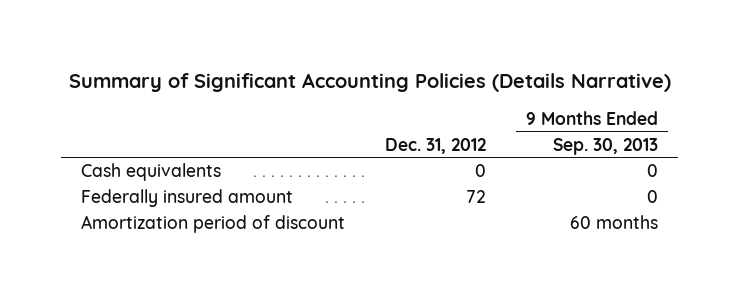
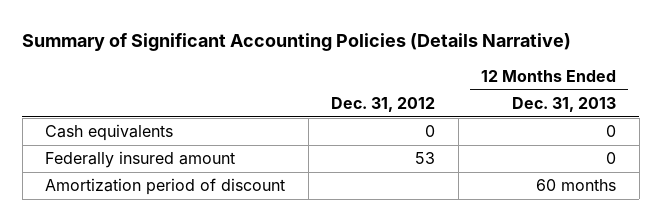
- | Dec. 31, 2012 | 9 Months Ended Sep. 30, 2013
+ | Dec. 31, 2012 | 12 Months Ended Dec. 31, 2013
- Federally insured amount | 72 | 0
+ Federally insured amount | 53 | 0

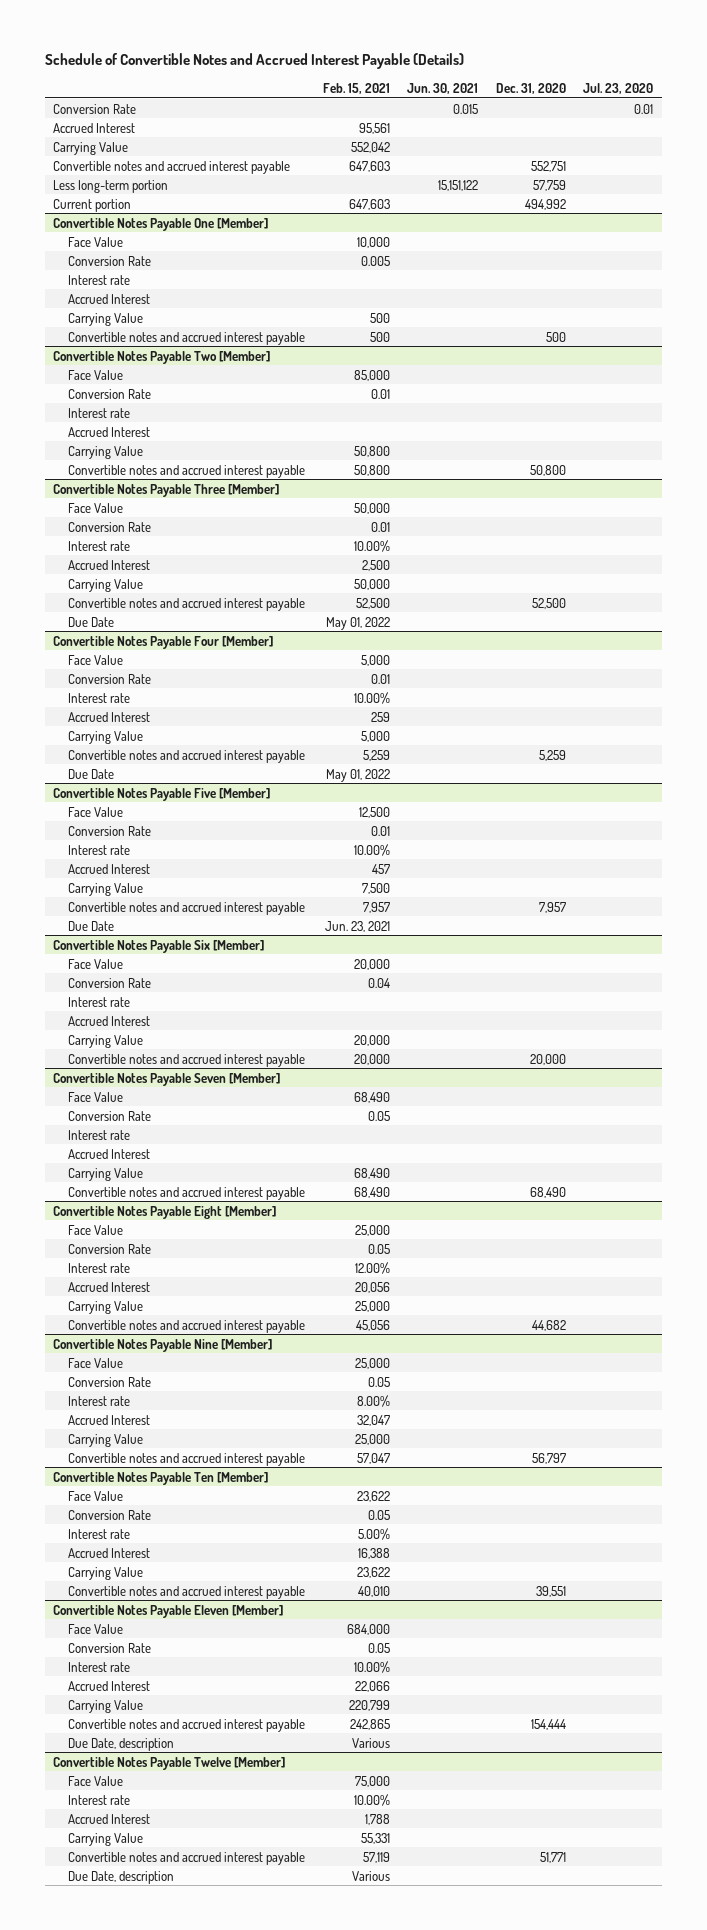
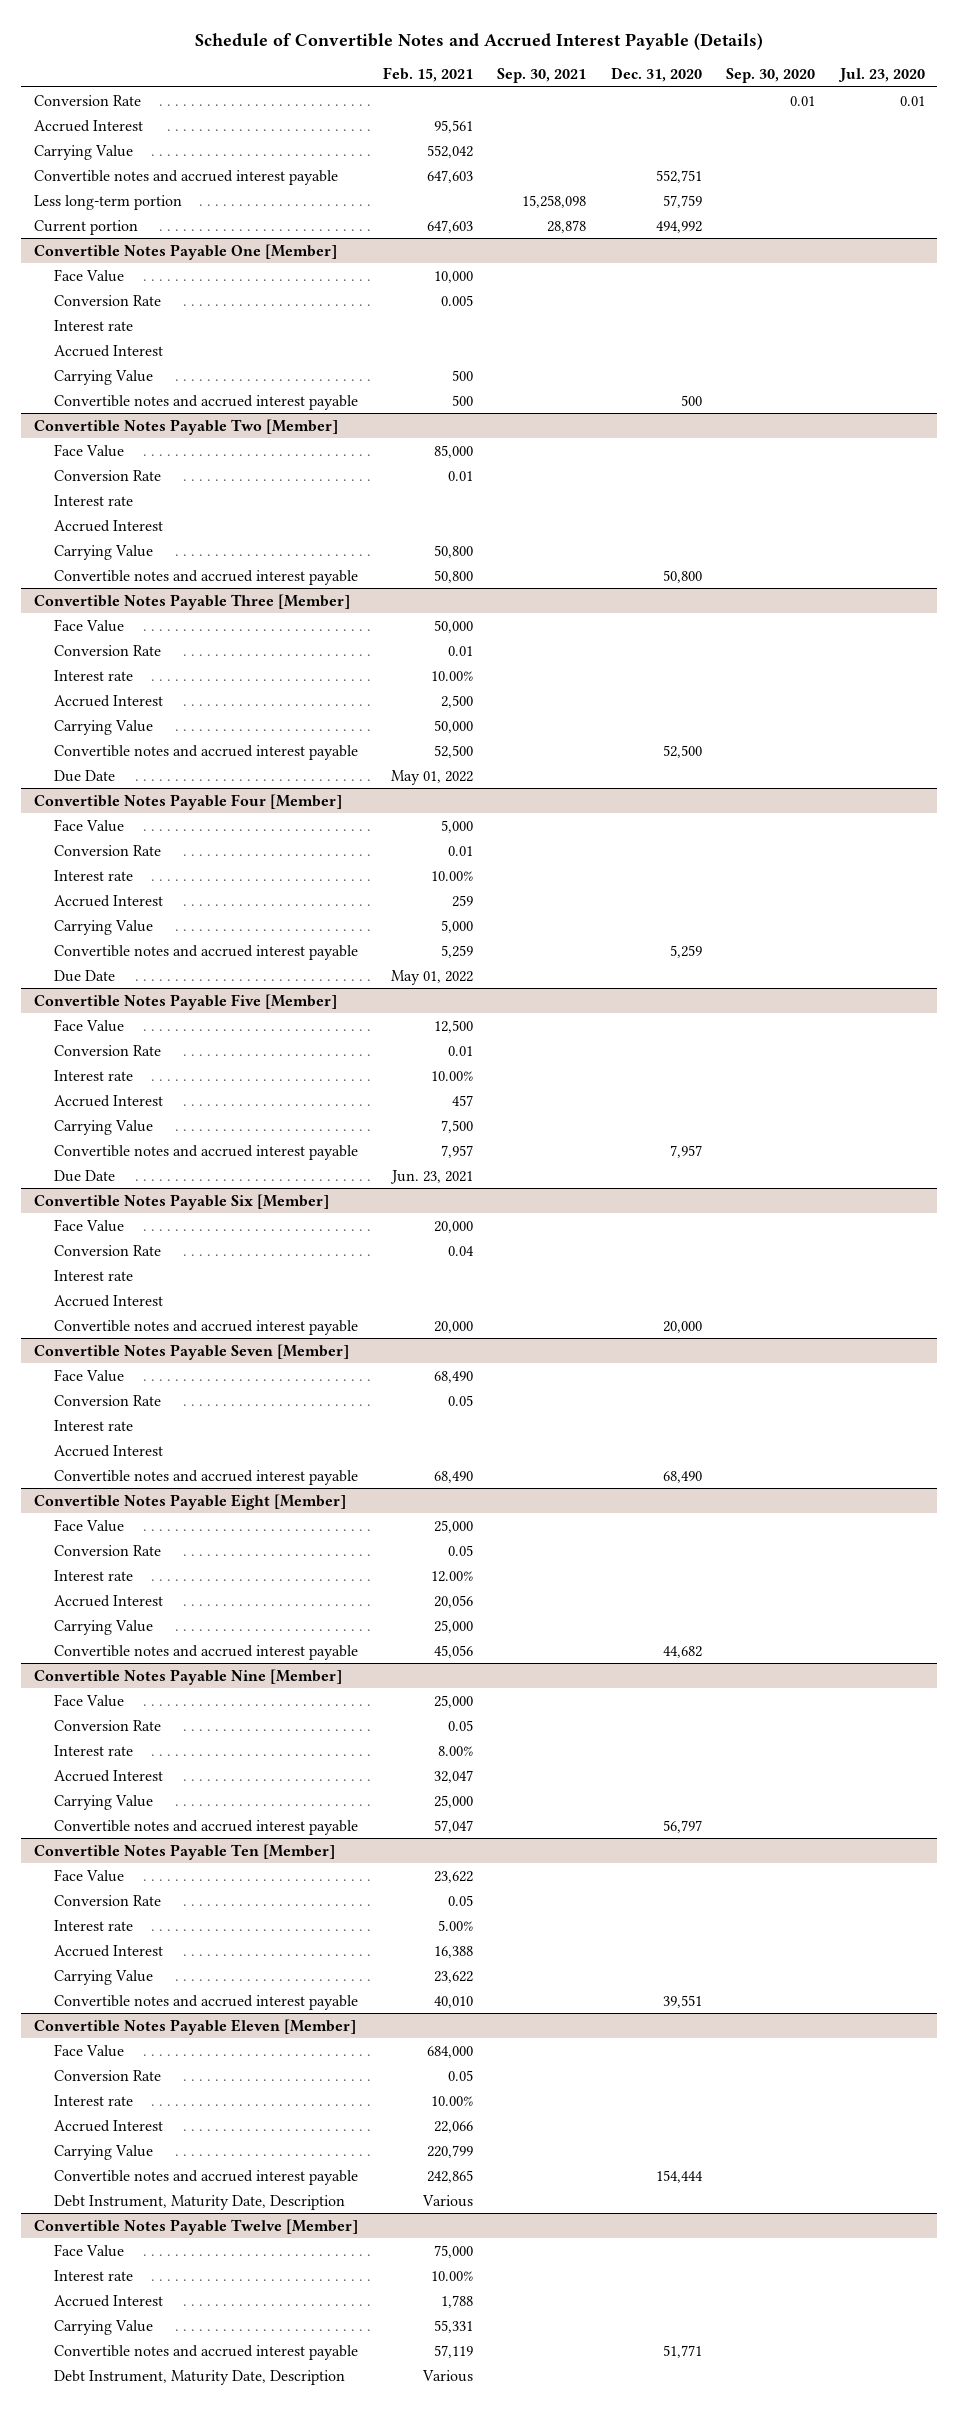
- | Feb. 15, 2021 | Jun. 30, 2021 | Dec. 31, 2020 | Jul. 23, 2020
+ | Feb. 15, 2021 | Sep. 30, 2021 | Dec. 31, 2020 | Sep. 30, 2020 | Jul. 23, 2020
@ Convertible Notes Payable Six [Member]
- Carrying Value | 20,000 | | |
@ Convertible Notes Payable Seven [Member]
- Carrying Value | 68,490 | | |
@ Convertible Notes Payable Eleven [Member]
- Due Date, description | Various | | |
+ Debt Instrument, Maturity Date, Description | Various | | | |
@ Convertible Notes Payable Twelve [Member]
- Due Date, description | Various | | |
+ Debt Instrument, Maturity Date, Description | Various | | | |

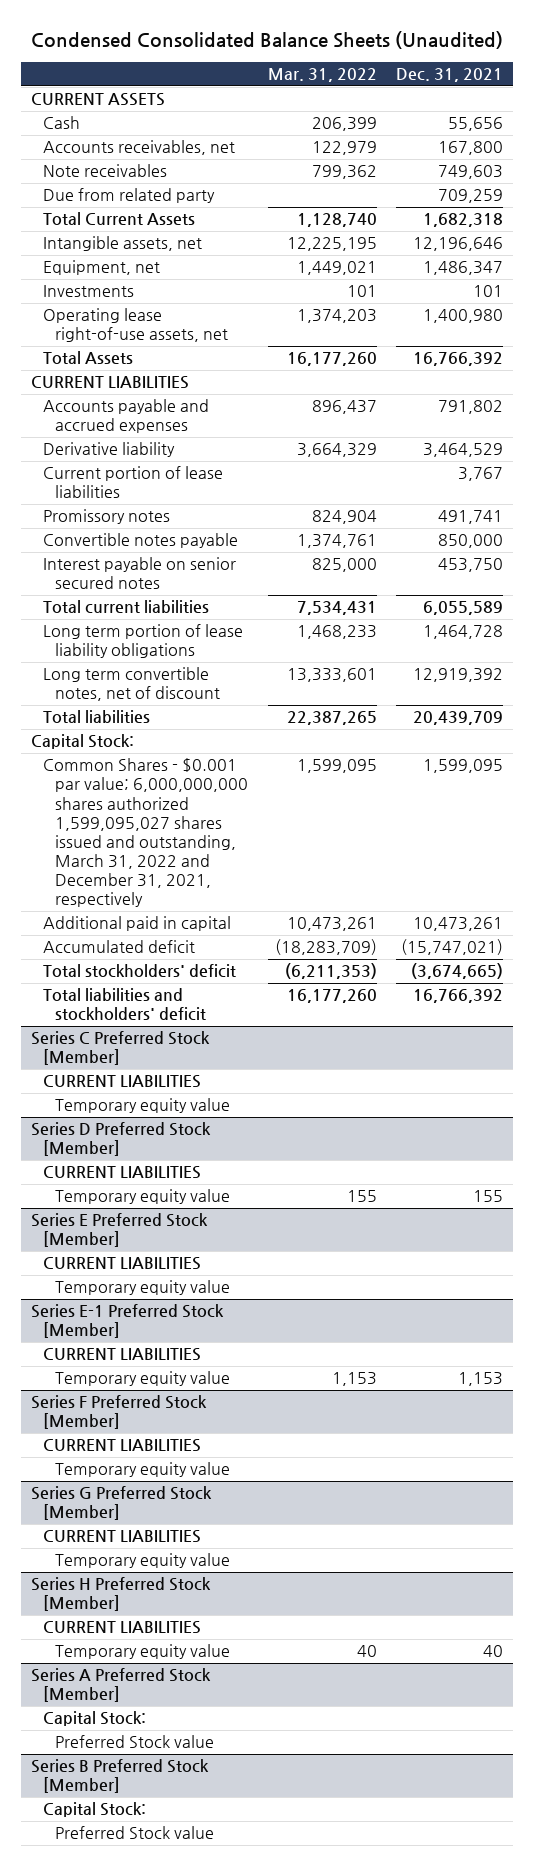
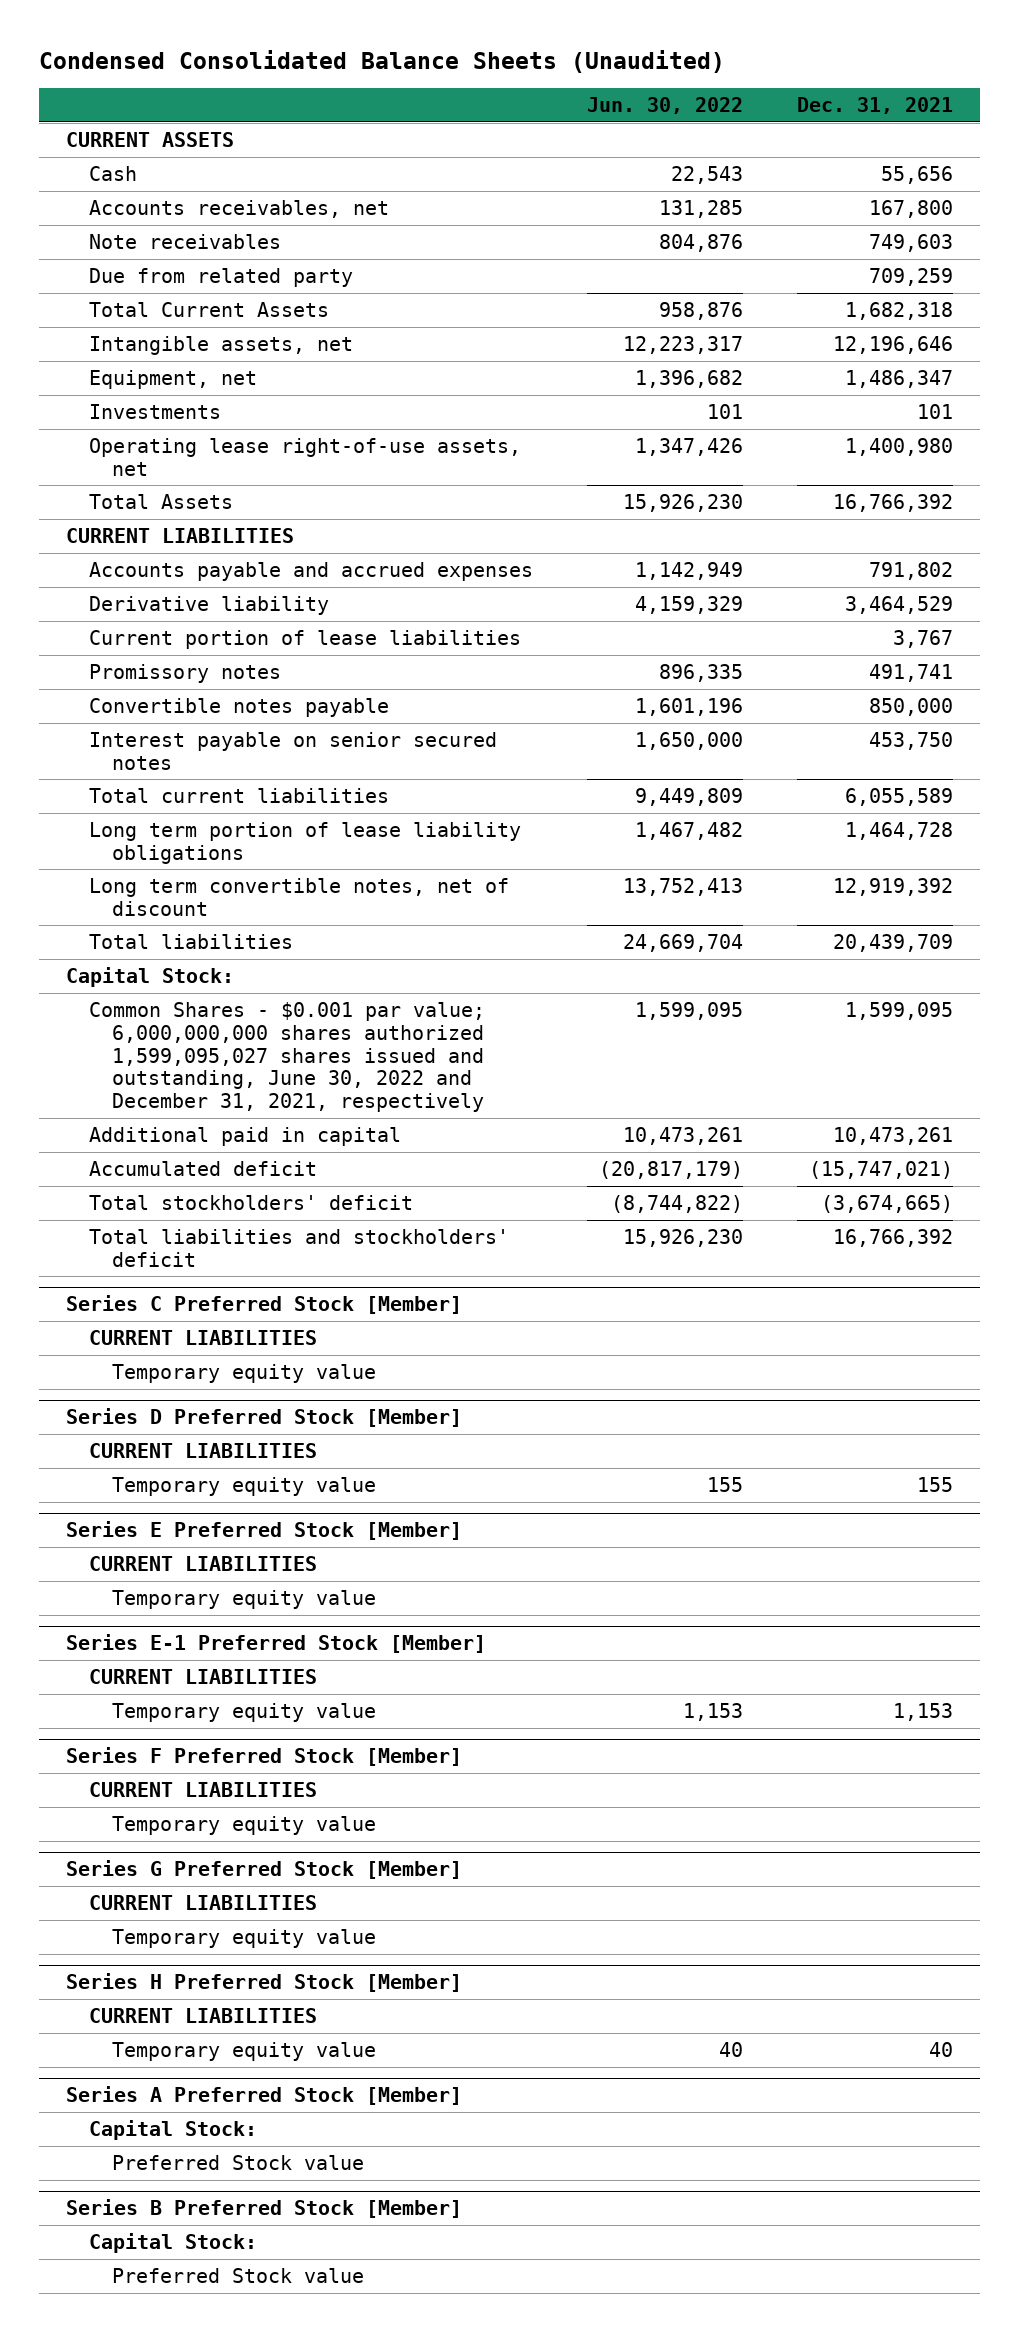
- | Mar. 31, 2022 | Dec. 31, 2021
+ | Jun. 30, 2022 | Dec. 31, 2021
- Common Shares - $0.001 par value; 6,000,000,000 shares authorized 1,599,095,027 shares issued and outstanding, March 31, 2022 and December 31, 2021, respectively | 1,599,095 | 1,599,095
+ Common Shares - $0.001 par value; 6,000,000,000 shares authorized 1,599,095,027 shares issued and outstanding, June 30, 2022 and December 31, 2021, respectively | 1,599,095 | 1,599,095

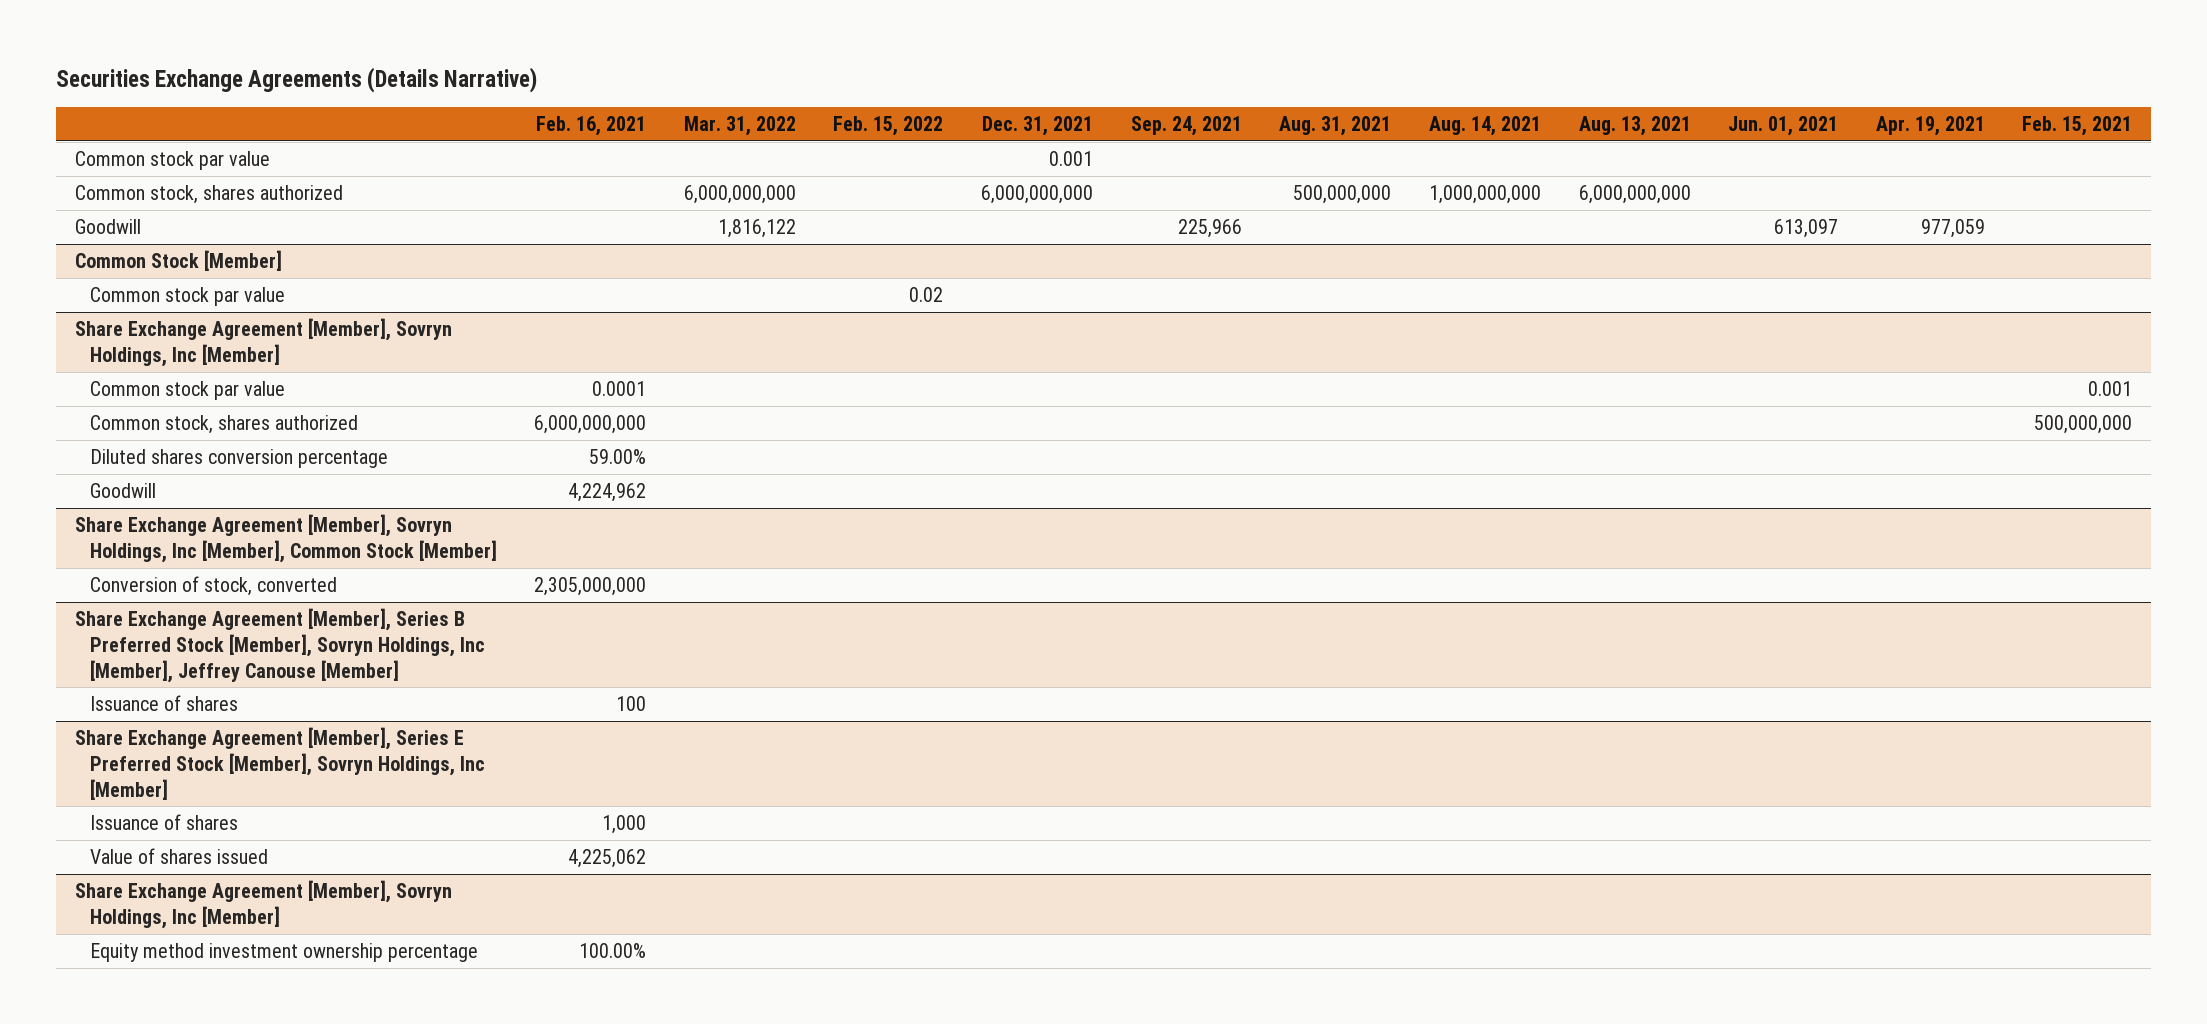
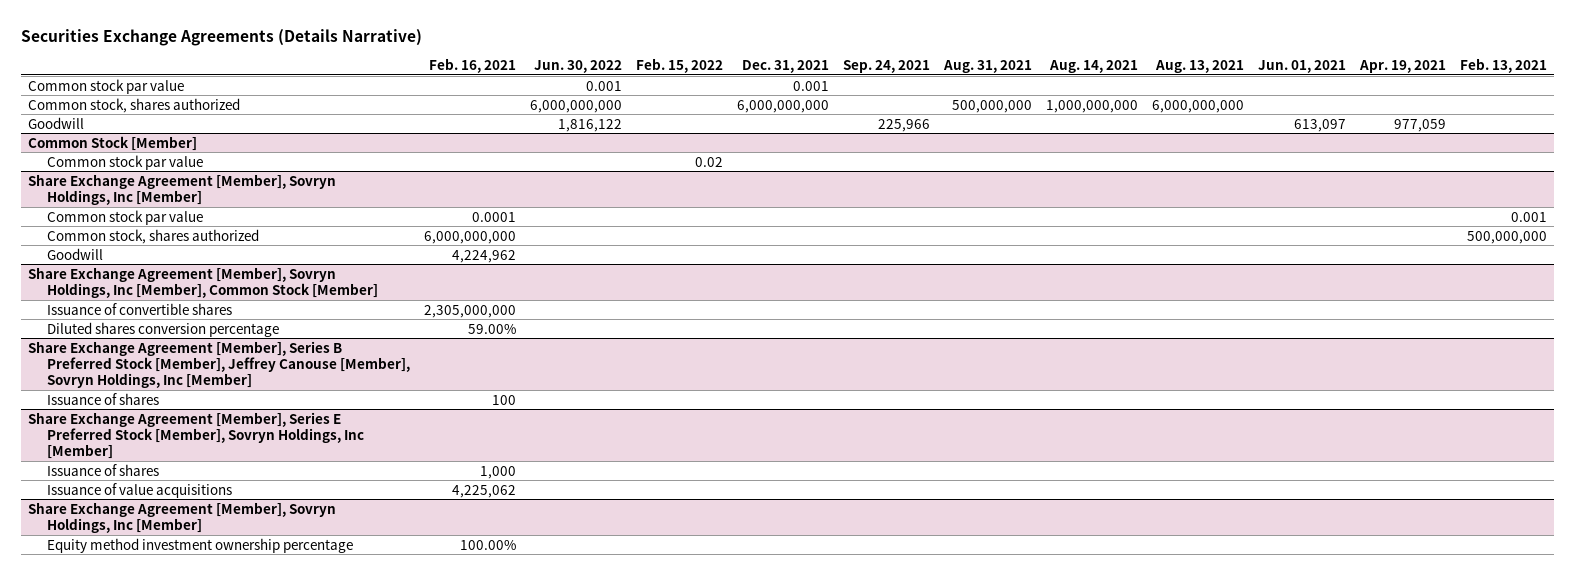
- | Feb. 16, 2021 | Mar. 31, 2022 | Feb. 15, 2022 | Dec. 31, 2021 | Sep. 24, 2021 | Aug. 31, 2021 | Aug. 14, 2021 | Aug. 13, 2021 | Jun. 01, 2021 | Apr. 19, 2021 | Feb. 15, 2021
+ | Feb. 16, 2021 | Jun. 30, 2022 | Feb. 15, 2022 | Dec. 31, 2021 | Sep. 24, 2021 | Aug. 31, 2021 | Aug. 14, 2021 | Aug. 13, 2021 | Jun. 01, 2021 | Apr. 19, 2021 | Feb. 13, 2021
@ Share Exchange Agreement [Member], Sovryn Holdings, Inc [Member]
- Diluted shares conversion percentage | 59.00% | | | | | | | | | |
@ Share Exchange Agreement [Member], Sovryn Holdings, Inc [Member], Common Stock [Member]
- Conversion of stock, converted | 2,305,000,000 | | | | | | | | | |
- Share Exchange Agreement [Member], Series B Preferred Stock [Member], Sovryn Holdings, Inc [Member], Jeffrey Canouse [Member]
@ Share Exchange Agreement [Member], Sovryn Holdings, Inc [Member], Common Stock [Member]
+ Issuance of convertible shares | 2,305,000,000 | | | | | | | | | |
+ Diluted shares conversion percentage | 59.00% | | | | | | | | | |
+ Share Exchange Agreement [Member], Series B Preferred Stock [Member], Jeffrey Canouse [Member], Sovryn Holdings, Inc [Member]
@ Share Exchange Agreement [Member], Series E Preferred Stock [Member], Sovryn Holdings, Inc [Member]
- Value of shares issued | 4,225,062 | | | | | | | | | |
+ Issuance of value acquisitions | 4,225,062 | | | | | | | | | |

